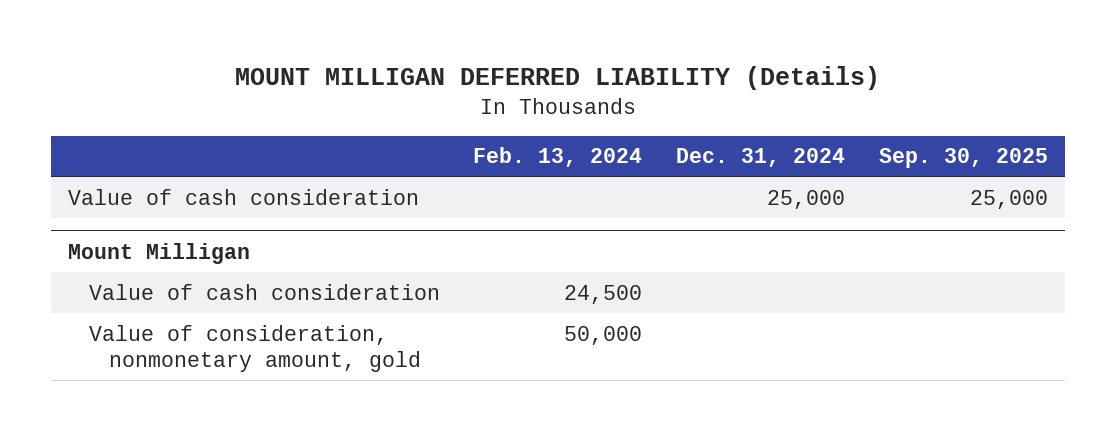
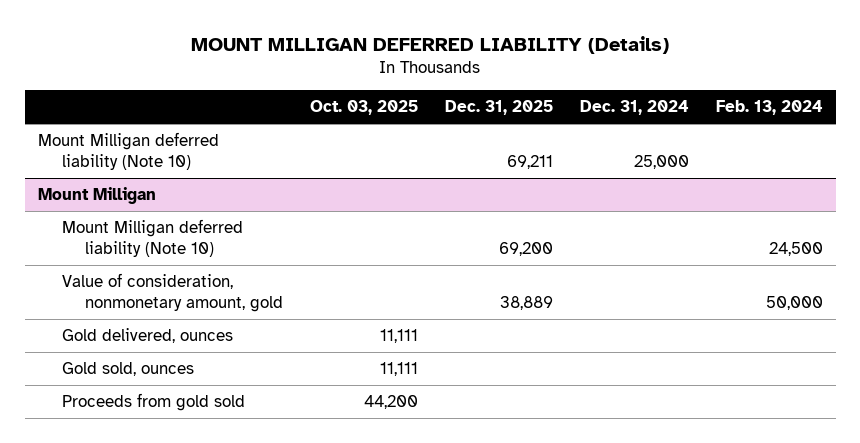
- | Feb. 13, 2024 | Dec. 31, 2024 | Sep. 30, 2025
+ | Oct. 03, 2025 | Dec. 31, 2025 | Dec. 31, 2024 | Feb. 13, 2024
- Value of cash consideration | | 25,000 | 25,000
+ Mount Milligan deferred liability (Note 10) | | 69,211 | 25,000 |
@ Mount Milligan
- Value of cash consideration | 24,500 | |
+ Mount Milligan deferred liability (Note 10) | | 69,200 | | 24,500
+ Gold delivered, ounces | 11,111 | | |
+ Gold sold, ounces | 11,111 | | |
+ Proceeds from gold sold | 44,200 | | |

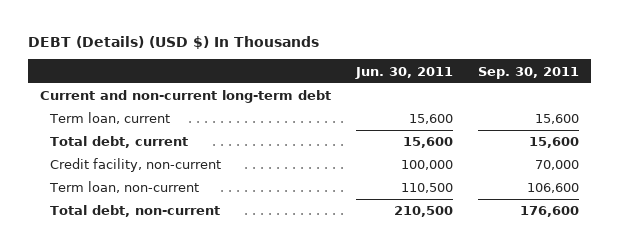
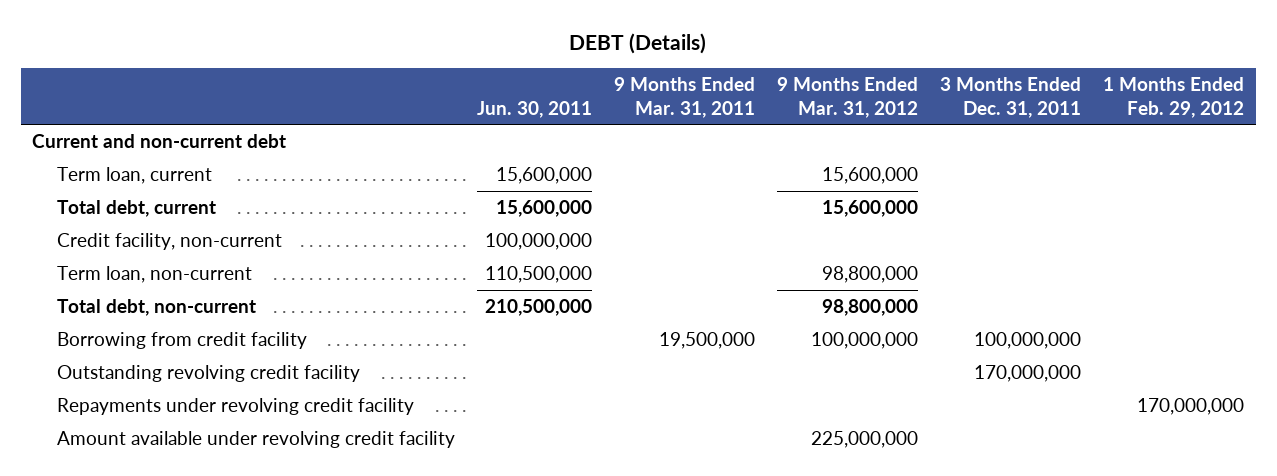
- DEBT (Details) (USD $) In Thousands
+ DEBT (Details)
- | Jun. 30, 2011 | Sep. 30, 2011
+ | Jun. 30, 2011 | 9 Months Ended Mar. 31, 2011 | 9 Months Ended Mar. 31, 2012 | 3 Months Ended Dec. 31, 2011 | 1 Months Ended Feb. 29, 2012
- Current and non-current long-term debt
- Term loan, current | 15,600 | 15,600
- Total debt, current | 15,600 | 15,600
- Credit facility, non-current | 100,000 | 70,000
- Term loan, non-current | 110,500 | 106,600
- Total debt, non-current | 210,500 | 176,600
+ Current and non-current debt
+ Term loan, current | 15,600,000 | | 15,600,000 | |
+ Total debt, current | 15,600,000 | | 15,600,000 | |
+ Credit facility, non-current | 100,000,000 | | | |
+ Term loan, non-current | 110,500,000 | | 98,800,000 | |
+ Total debt, non-current | 210,500,000 | | 98,800,000 | |
+ Borrowing from credit facility | | 19,500,000 | 100,000,000 | 100,000,000 |
+ Outstanding revolving credit facility | | | | 170,000,000 |
+ Repayments under revolving credit facility | | | | | 170,000,000
+ Amount available under revolving credit facility | | | 225,000,000 | |

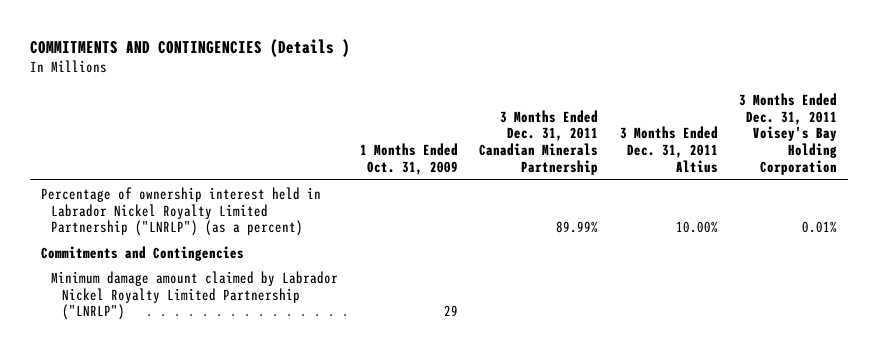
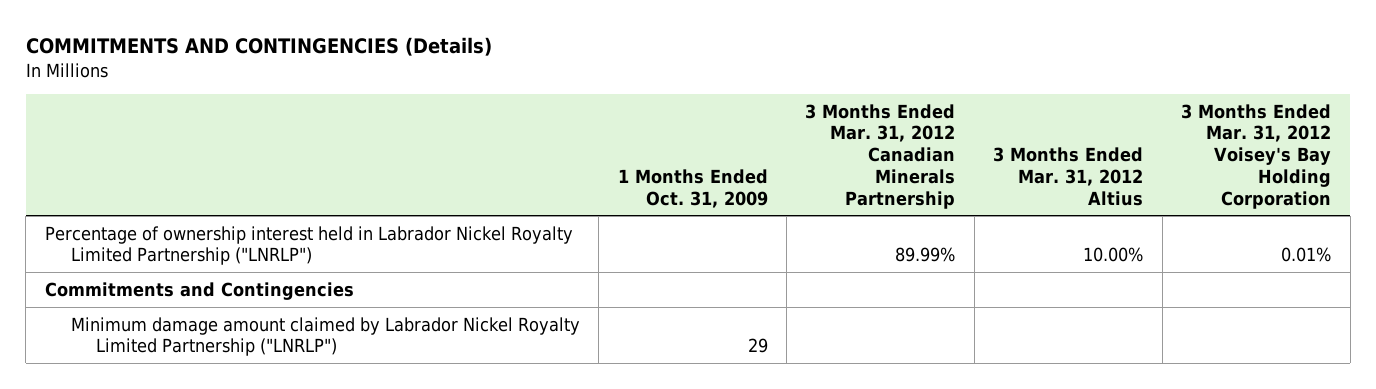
- COMMITMENTS AND CONTINGENCIES (Details )
+ COMMITMENTS AND CONTINGENCIES (Details)
- | 1 Months Ended Oct. 31, 2009 | 3 Months Ended Dec. 31, 2011 Canadian Minerals Partnership | 3 Months Ended Dec. 31, 2011 Altius | 3 Months Ended Dec. 31, 2011 Voisey's Bay Holding Corporation
+ | 1 Months Ended Oct. 31, 2009 | 3 Months Ended Mar. 31, 2012 Canadian Minerals Partnership | 3 Months Ended Mar. 31, 2012 Altius | 3 Months Ended Mar. 31, 2012 Voisey's Bay Holding Corporation
- Percentage of ownership interest held in Labrador Nickel Royalty Limited Partnership ("LNRLP") (as a percent) | | 89.99% | 10.00% | 0.01%
+ Percentage of ownership interest held in Labrador Nickel Royalty Limited Partnership ("LNRLP") | | 89.99% | 10.00% | 0.01%

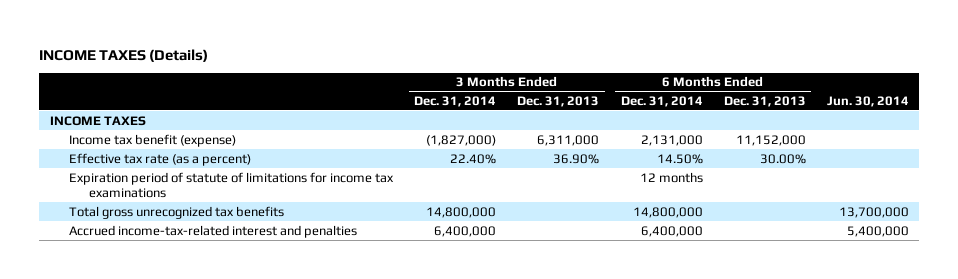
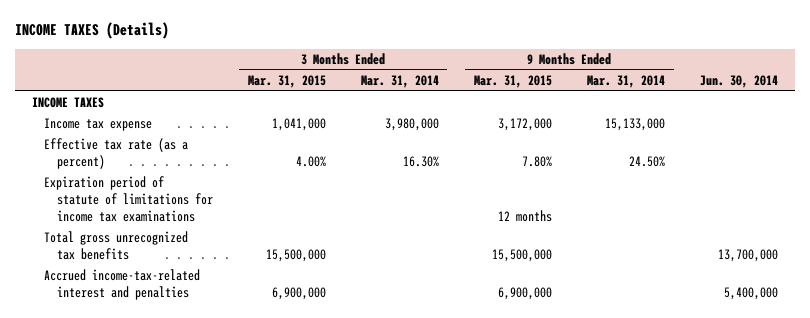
- | 3 Months Ended Dec. 31, 2014 | 3 Months Ended Dec. 31, 2013 | 6 Months Ended Dec. 31, 2014 | 6 Months Ended Dec. 31, 2013 | Jun. 30, 2014
+ | 3 Months Ended Mar. 31, 2015 | 3 Months Ended Mar. 31, 2014 | 9 Months Ended Mar. 31, 2015 | 9 Months Ended Mar. 31, 2014 | Jun. 30, 2014
- Income tax benefit (expense) | (1,827,000) | 6,311,000 | 2,131,000 | 11,152,000 |
+ Income tax expense | 1,041,000 | 3,980,000 | 3,172,000 | 15,133,000 |

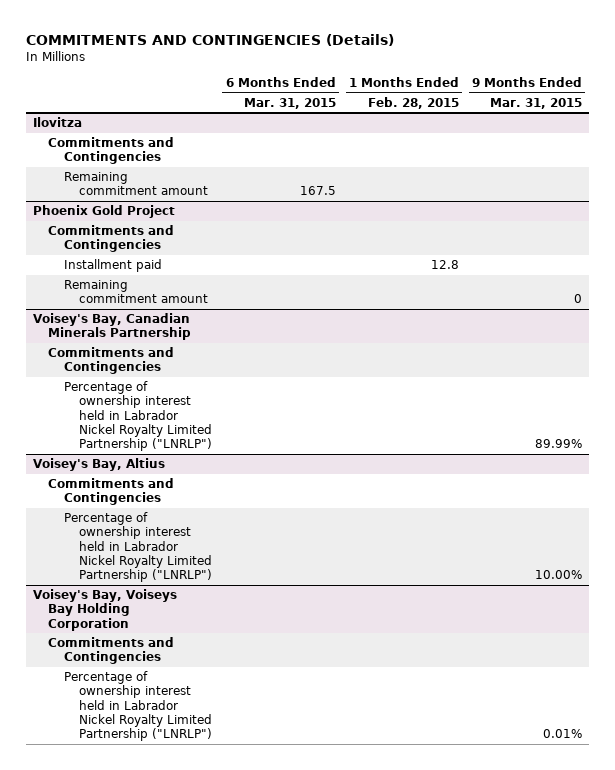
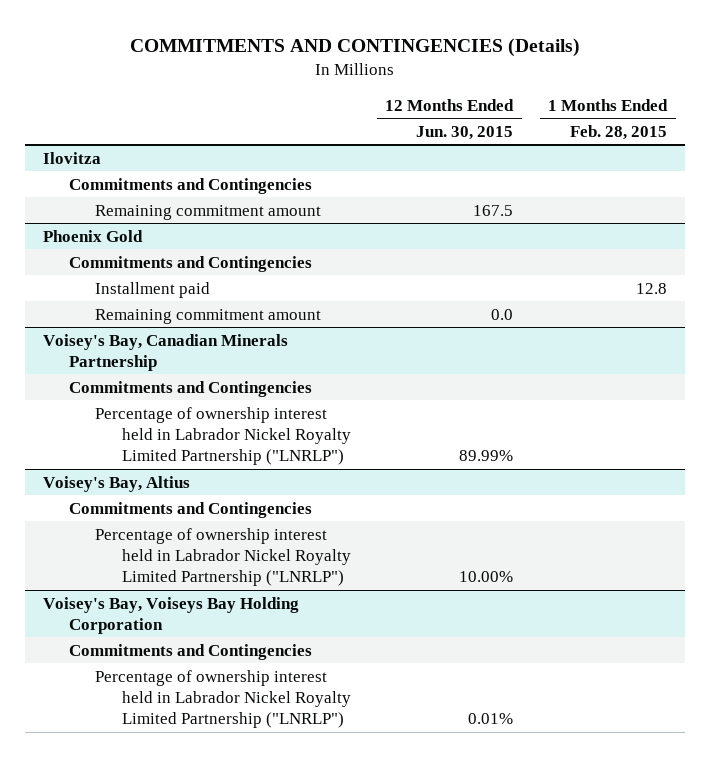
- | 6 Months Ended Mar. 31, 2015 | 1 Months Ended Feb. 28, 2015 | 9 Months Ended Mar. 31, 2015
+ | 12 Months Ended Jun. 30, 2015 | 1 Months Ended Feb. 28, 2015
- Phoenix Gold Project
+ Phoenix Gold

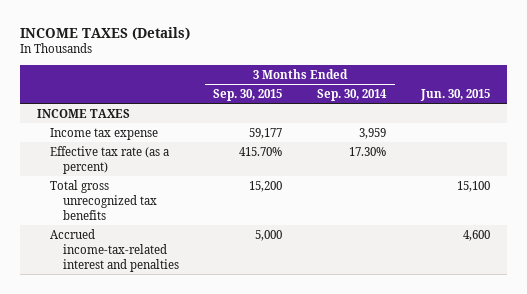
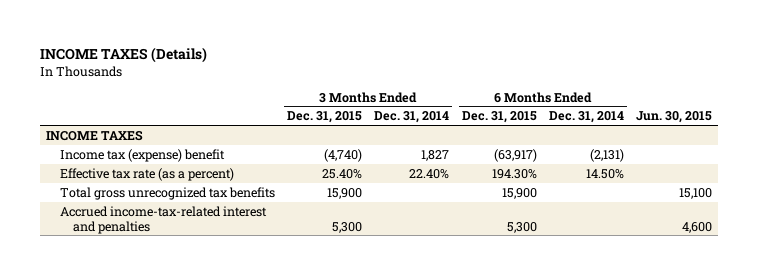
- | 3 Months Ended Sep. 30, 2015 | 3 Months Ended Sep. 30, 2014 | Jun. 30, 2015
+ | 3 Months Ended Dec. 31, 2015 | 3 Months Ended Dec. 31, 2014 | 6 Months Ended Dec. 31, 2015 | 6 Months Ended Dec. 31, 2014 | Jun. 30, 2015
- Income tax expense | 59,177 | 3,959 |
+ Income tax (expense) benefit | (4,740) | 1,827 | (63,917) | (2,131) |

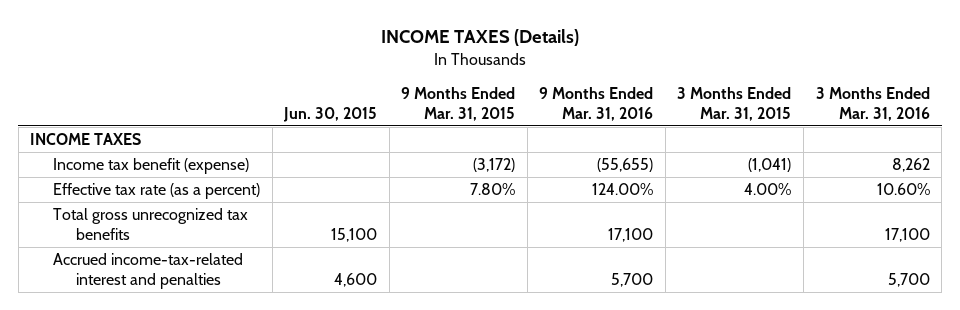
- | 3 Months Ended Dec. 31, 2015 | 3 Months Ended Dec. 31, 2014 | 6 Months Ended Dec. 31, 2015 | 6 Months Ended Dec. 31, 2014 | Jun. 30, 2015
+ | Jun. 30, 2015 | 9 Months Ended Mar. 31, 2015 | 9 Months Ended Mar. 31, 2016 | 3 Months Ended Mar. 31, 2015 | 3 Months Ended Mar. 31, 2016
- Income tax (expense) benefit | (4,740) | 1,827 | (63,917) | (2,131) |
+ Income tax benefit (expense) | | (3,172) | (55,655) | (1,041) | 8,262

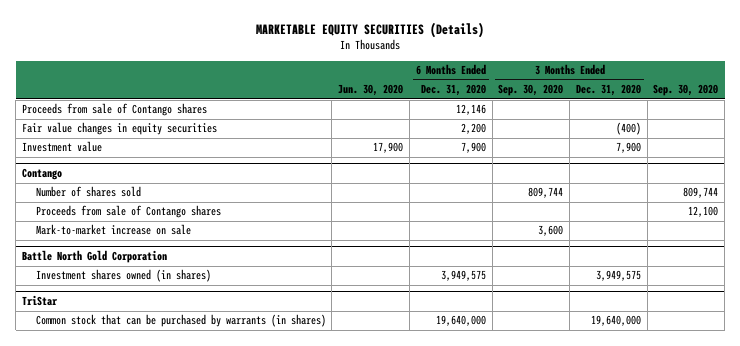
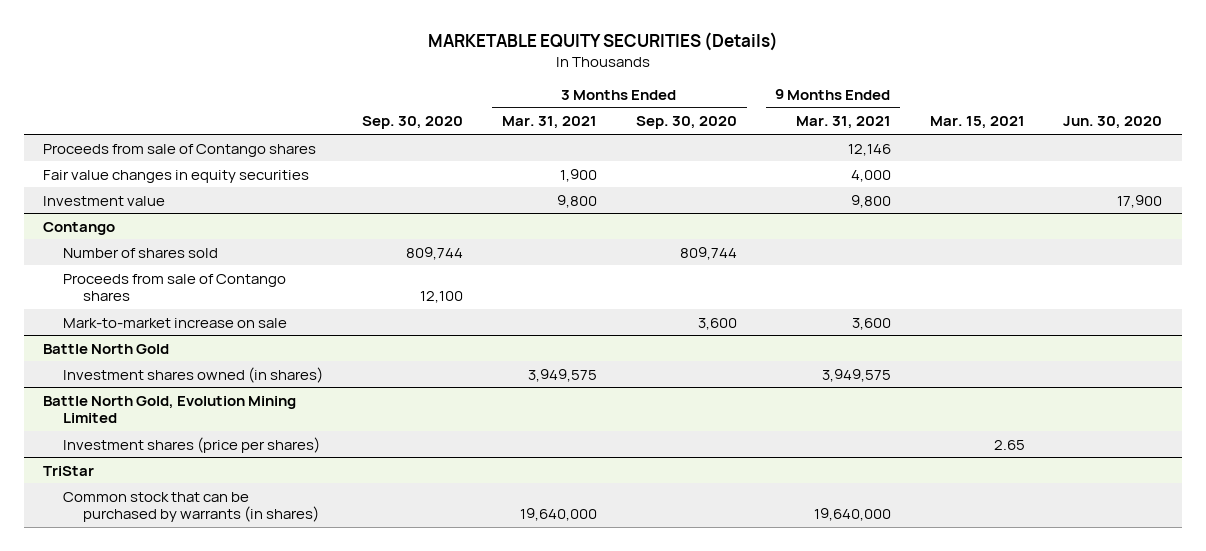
- | Jun. 30, 2020 | 6 Months Ended Dec. 31, 2020 | 3 Months Ended Sep. 30, 2020 | 3 Months Ended Dec. 31, 2020 | Sep. 30, 2020
+ | Sep. 30, 2020 | 3 Months Ended Mar. 31, 2021 | 3 Months Ended Sep. 30, 2020 | 9 Months Ended Mar. 31, 2021 | Mar. 15, 2021 | Jun. 30, 2020
- Battle North Gold Corporation
+ Battle North Gold
+ Battle North Gold, Evolution Mining Limited
+ Investment shares (price per shares) | | | | | 2.65 |

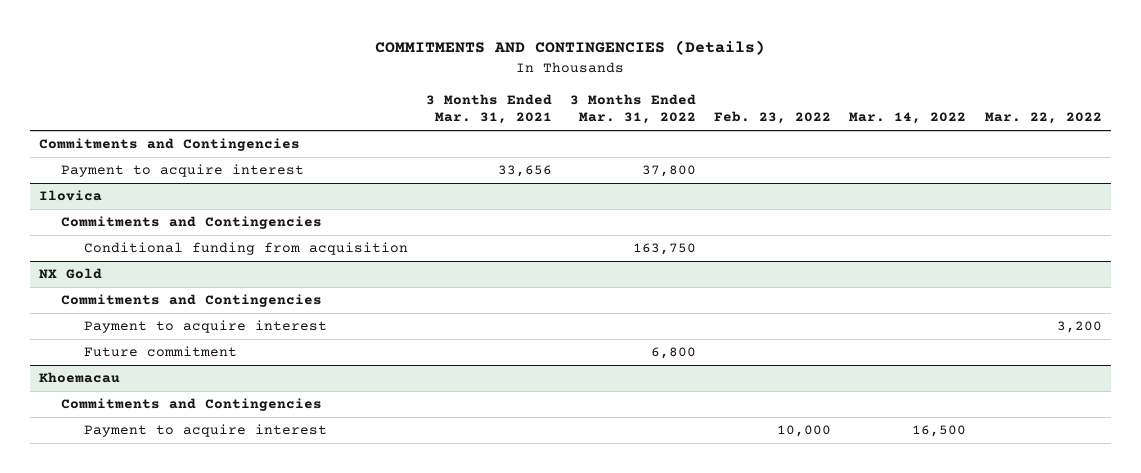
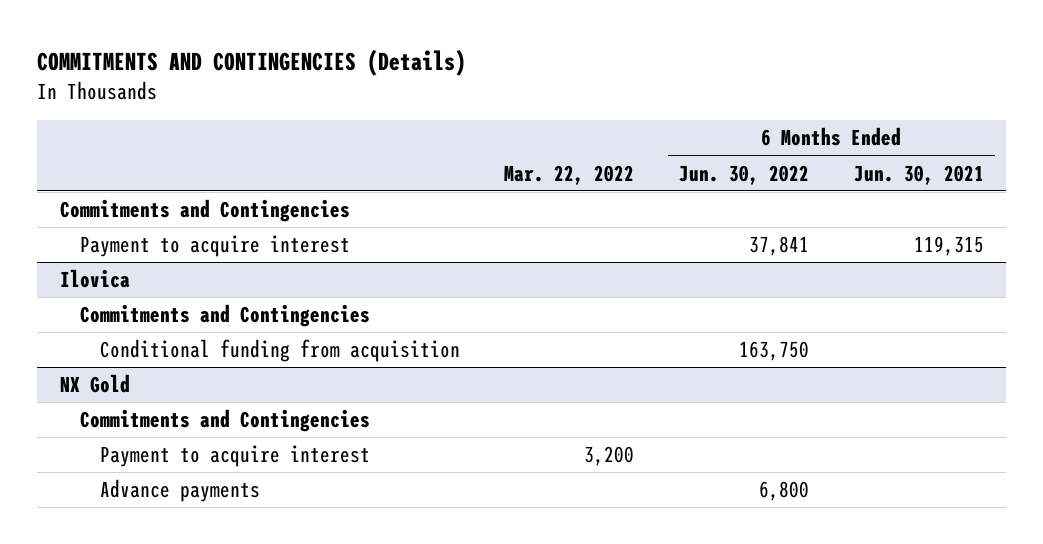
- | 3 Months Ended Mar. 31, 2021 | 3 Months Ended Mar. 31, 2022 | Feb. 23, 2022 | Mar. 14, 2022 | Mar. 22, 2022
+ | Mar. 22, 2022 | 6 Months Ended Jun. 30, 2022 | 6 Months Ended Jun. 30, 2021
@ NX Gold
- Future commitment | | 6,800 | | |
- Khoemacau
- Commitments and Contingencies
- Payment to acquire interest | | | 10,000 | 16,500 |
@ NX Gold
+ Advance payments | | 6,800 |

